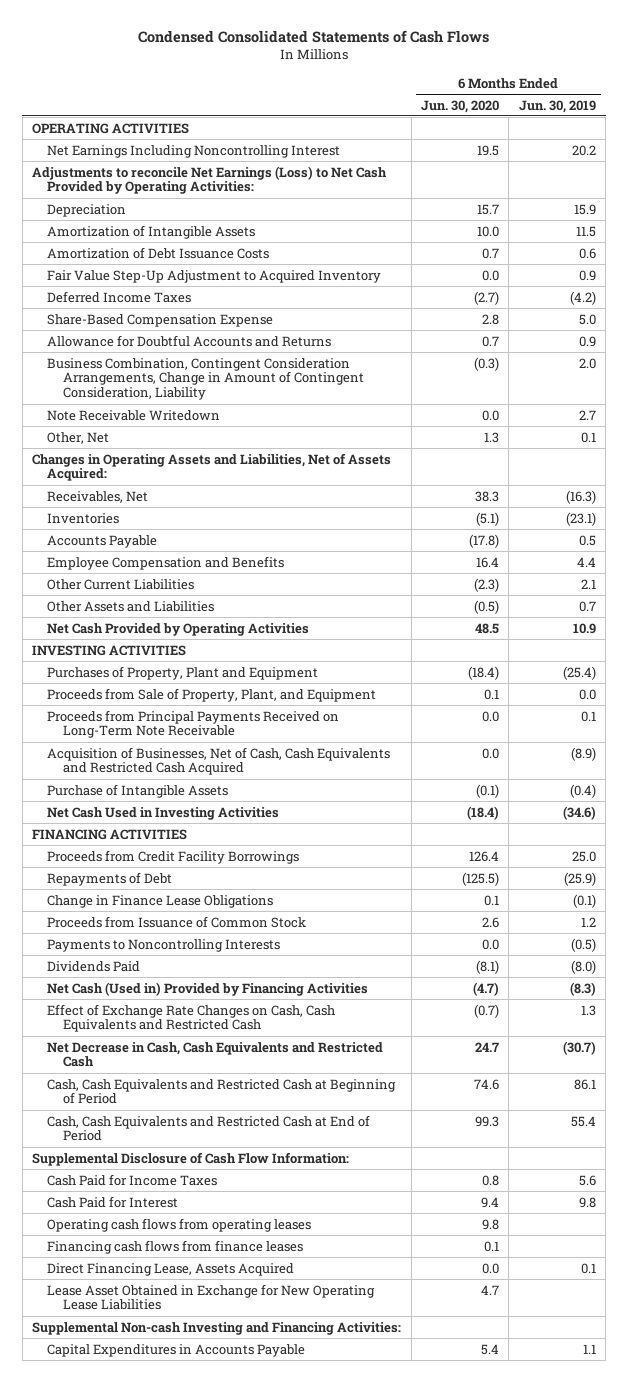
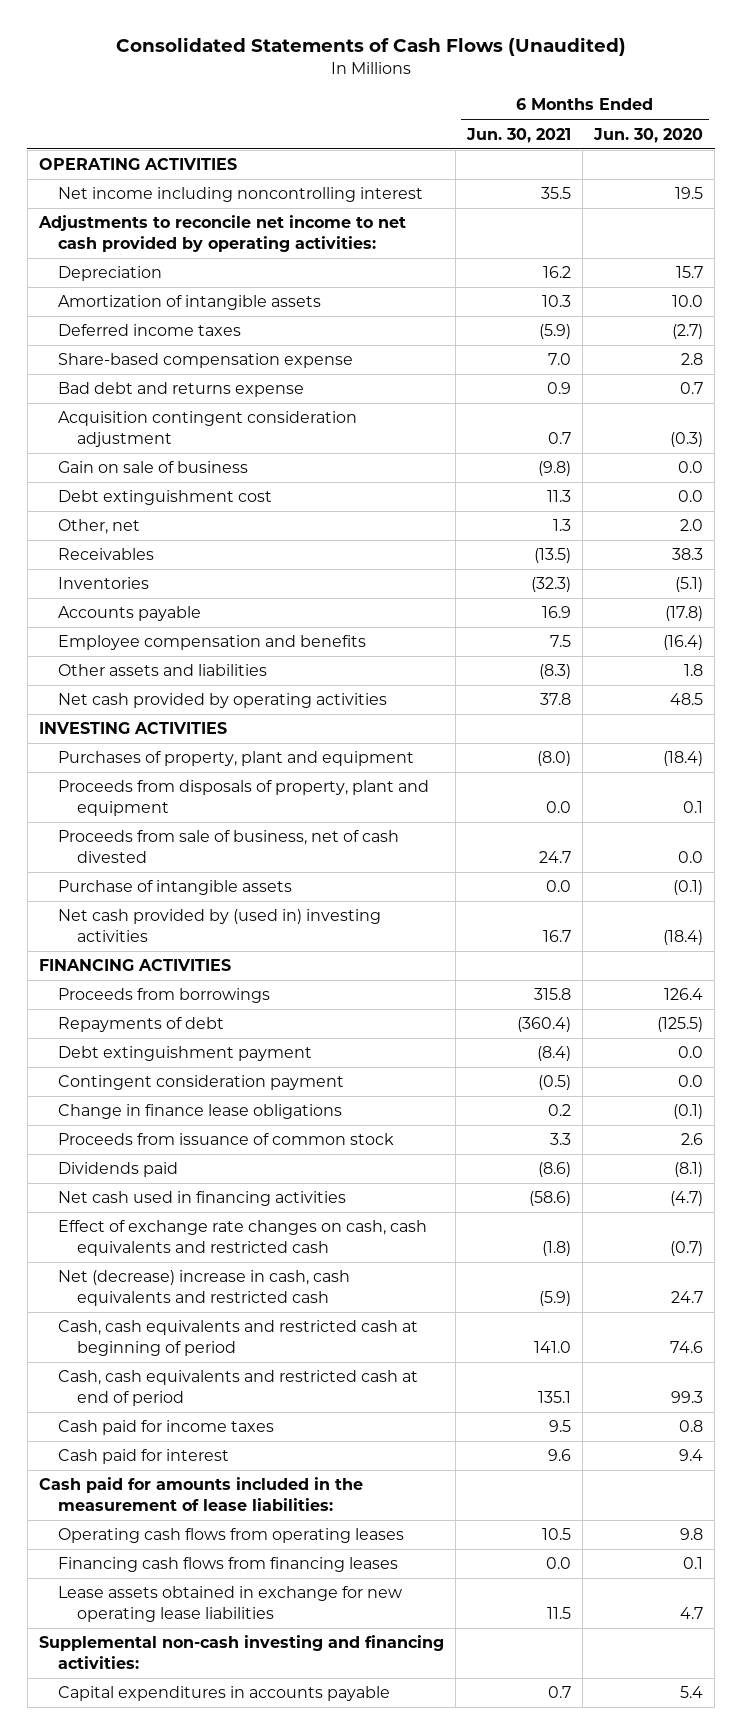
- Condensed Consolidated Statements of Cash Flows
+ Consolidated Statements of Cash Flows (Unaudited)
- | 6 Months Ended Jun. 30, 2020 | 6 Months Ended Jun. 30, 2019
+ | 6 Months Ended Jun. 30, 2021 | 6 Months Ended Jun. 30, 2020
- Net Earnings Including Noncontrolling Interest | 19.5 | 20.2
- Adjustments to reconcile Net Earnings (Loss) to Net Cash Provided by Operating Activities:
+ Net income including noncontrolling interest | 35.5 | 19.5
+ Adjustments to reconcile net income to net cash provided by operating activities:
- Amortization of Intangible Assets | 10.0 | 11.5
- Amortization of Debt Issuance Costs | 0.7 | 0.6
- Fair Value Step-Up Adjustment to Acquired Inventory | 0.0 | 0.9
- Deferred Income Taxes | (2.7) | (4.2)
- Share-Based Compensation Expense | 2.8 | 5.0
- Allowance for Doubtful Accounts and Returns | 0.7 | 0.9
- Business Combination, Contingent Consideration Arrangements, Change in Amount of Contingent Consideration, Liability | (0.3) | 2.0
- Note Receivable Writedown | 0.0 | 2.7
- Other, Net | 1.3 | 0.1
- Changes in Operating Assets and Liabilities, Net of Assets Acquired:
- Receivables, Net | 38.3 | (16.3)
+ Amortization of intangible assets | 10.3 | 10.0
+ Deferred income taxes | (5.9) | (2.7)
+ Share-based compensation expense | 7.0 | 2.8
+ Bad debt and returns expense | 0.9 | 0.7
+ Acquisition contingent consideration adjustment | 0.7 | (0.3)
+ Gain on sale of business | (9.8) | 0.0
+ Debt extinguishment cost | 11.3 | 0.0
+ Other, net | 1.3 | 2.0
+ Receivables | (13.5) | 38.3
- Accounts Payable | (17.8) | 0.5
- Employee Compensation and Benefits | 16.4 | 4.4
- Other Current Liabilities | (2.3) | 2.1
- Other Assets and Liabilities | (0.5) | 0.7
- Net Cash Provided by Operating Activities | 48.5 | 10.9
+ Accounts payable | 16.9 | (17.8)
+ Employee compensation and benefits | 7.5 | (16.4)
+ Other assets and liabilities | (8.3) | 1.8
+ Net cash provided by operating activities | 37.8 | 48.5
- Purchases of Property, Plant and Equipment | (18.4) | (25.4)
- Proceeds from Sale of Property, Plant, and Equipment | 0.1 | 0.0
- Proceeds from Principal Payments Received on Long-Term Note Receivable | 0.0 | 0.1
- Acquisition of Businesses, Net of Cash, Cash Equivalents and Restricted Cash Acquired | 0.0 | (8.9)
- Purchase of Intangible Assets | (0.1) | (0.4)
- Net Cash Used in Investing Activities | (18.4) | (34.6)
+ Purchases of property, plant and equipment | (8.0) | (18.4)
+ Proceeds from disposals of property, plant and equipment | 0.0 | 0.1
+ Proceeds from sale of business, net of cash divested | 24.7 | 0.0
+ Purchase of intangible assets | 0.0 | (0.1)
+ Net cash provided by (used in) investing activities | 16.7 | (18.4)
- Proceeds from Credit Facility Borrowings | 126.4 | 25.0
- Repayments of Debt | (125.5) | (25.9)
- Change in Finance Lease Obligations | 0.1 | (0.1)
- Proceeds from Issuance of Common Stock | 2.6 | 1.2
- Payments to Noncontrolling Interests | 0.0 | (0.5)
- Dividends Paid | (8.1) | (8.0)
- Net Cash (Used in) Provided by Financing Activities | (4.7) | (8.3)
- Effect of Exchange Rate Changes on Cash, Cash Equivalents and Restricted Cash | (0.7) | 1.3
- Net Decrease in Cash, Cash Equivalents and Restricted Cash | 24.7 | (30.7)
- Cash, Cash Equivalents and Restricted Cash at Beginning of Period | 74.6 | 86.1
- Cash, Cash Equivalents and Restricted Cash at End of Period | 99.3 | 55.4
- Supplemental Disclosure of Cash Flow Information:
- Cash Paid for Income Taxes | 0.8 | 5.6
- Cash Paid for Interest | 9.4 | 9.8
+ Proceeds from borrowings | 315.8 | 126.4
+ Repayments of debt | (360.4) | (125.5)
+ Debt extinguishment payment | (8.4) | 0.0
+ Contingent consideration payment | (0.5) | 0.0
+ Change in finance lease obligations | 0.2 | (0.1)
+ Proceeds from issuance of common stock | 3.3 | 2.6
+ Dividends paid | (8.6) | (8.1)
+ Net cash used in financing activities | (58.6) | (4.7)
+ Effect of exchange rate changes on cash, cash equivalents and restricted cash | (1.8) | (0.7)
+ Net (decrease) increase in cash, cash equivalents and restricted cash | (5.9) | 24.7
+ Cash, cash equivalents and restricted cash at beginning of period | 141.0 | 74.6
+ Cash, cash equivalents and restricted cash at end of period | 135.1 | 99.3
+ Cash paid for income taxes | 9.5 | 0.8
+ Cash paid for interest | 9.6 | 9.4
+ Cash paid for amounts included in the measurement of lease liabilities:
- Financing cash flows from finance leases | 0.1 |
- Direct Financing Lease, Assets Acquired | 0.0 | 0.1
- Lease Asset Obtained in Exchange for New Operating Lease Liabilities | 4.7 |
- Supplemental Non-cash Investing and Financing Activities:
- Capital Expenditures in Accounts Payable | 5.4 | 1.1
+ Financing cash flows from financing leases | 0.0 | 0.1
+ Lease assets obtained in exchange for new operating lease liabilities | 11.5 | 4.7
+ Supplemental non-cash investing and financing activities:
+ Capital expenditures in accounts payable | 0.7 | 5.4

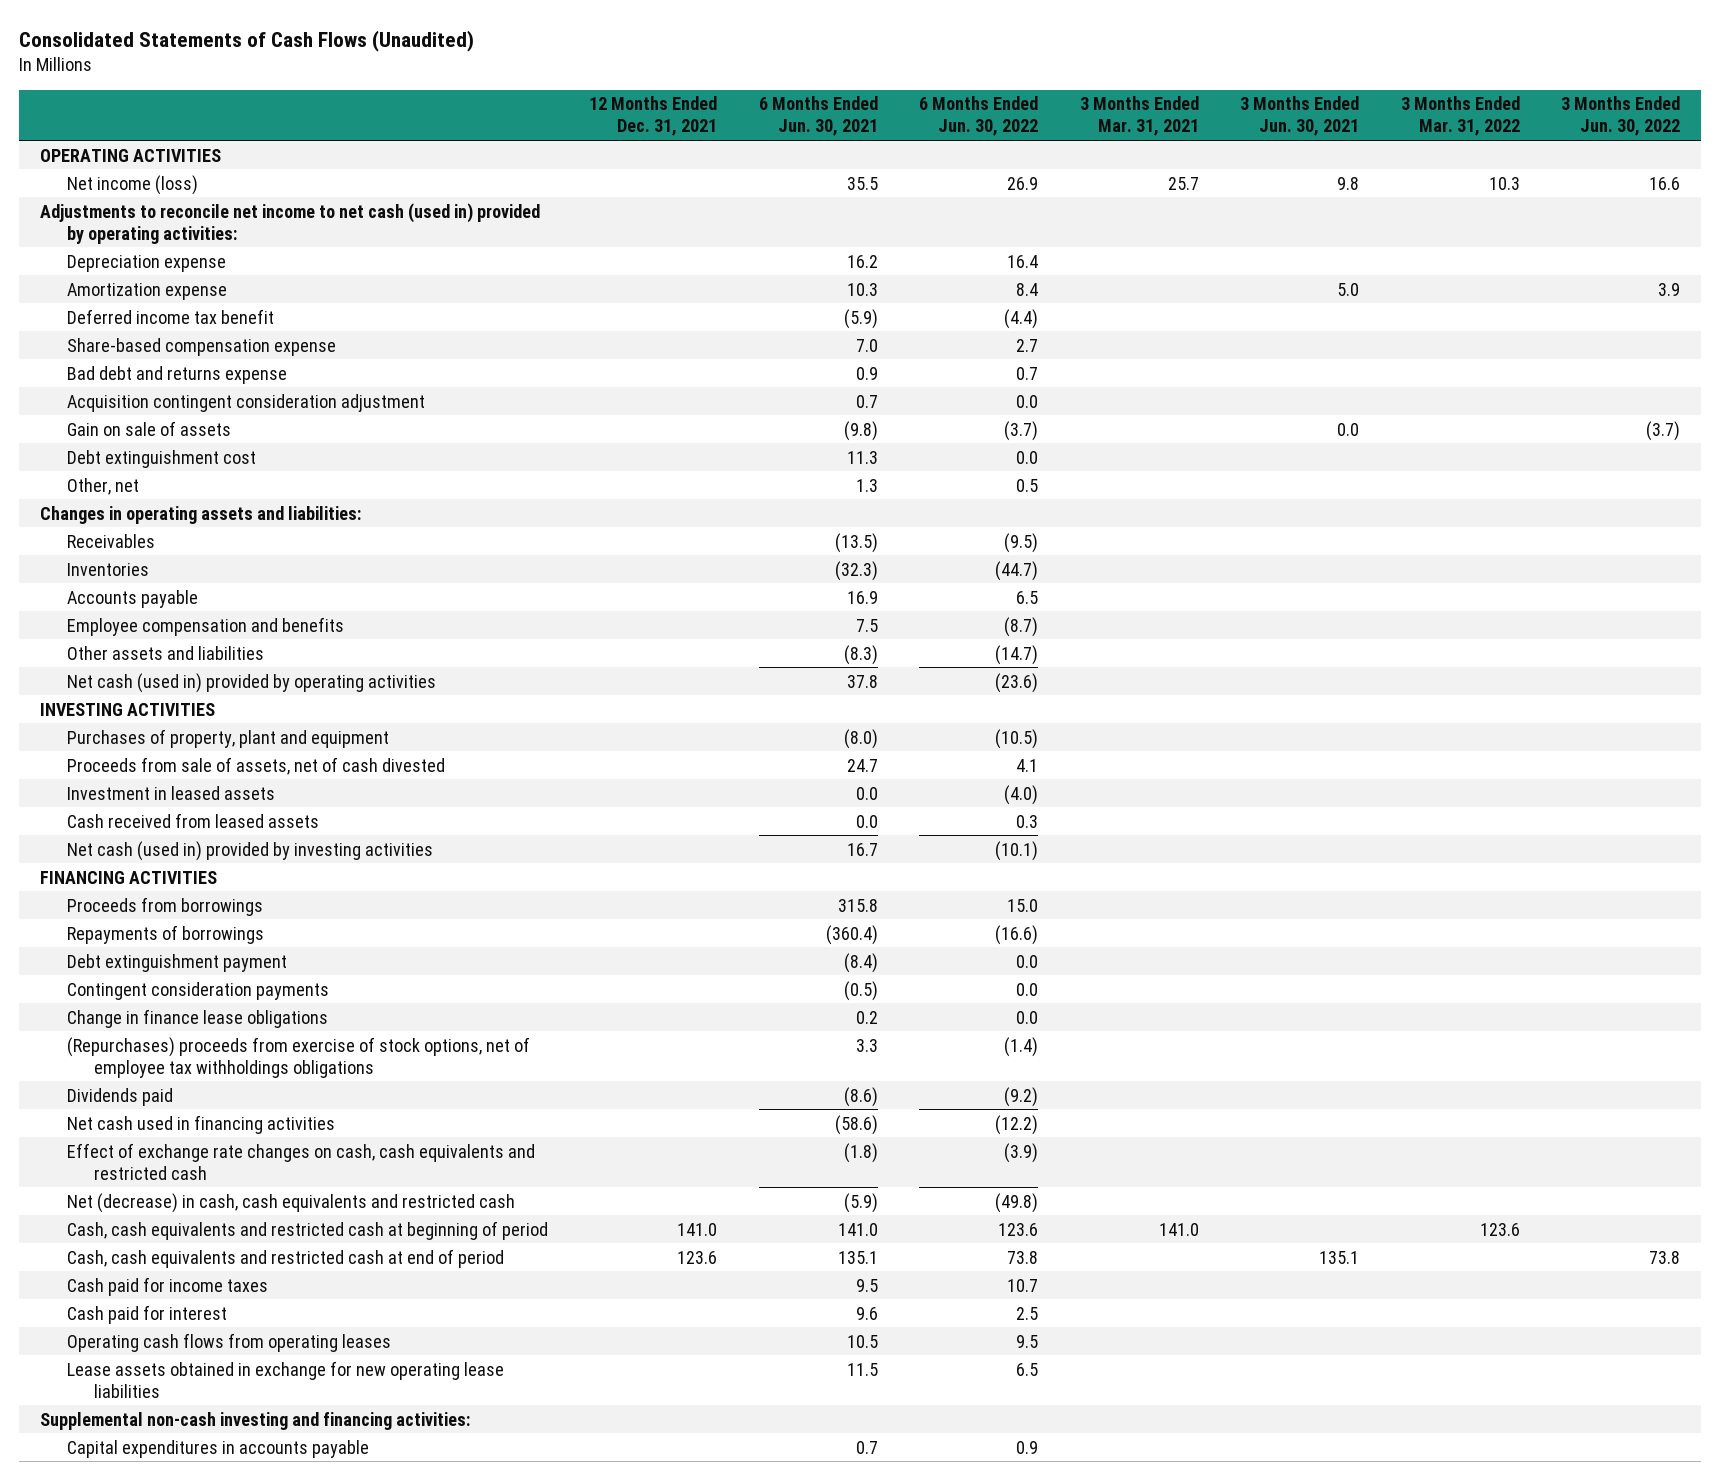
- | 6 Months Ended Jun. 30, 2021 | 6 Months Ended Jun. 30, 2020
+ | 12 Months Ended Dec. 31, 2021 | 6 Months Ended Jun. 30, 2021 | 6 Months Ended Jun. 30, 2022 | 3 Months Ended Mar. 31, 2021 | 3 Months Ended Jun. 30, 2021 | 3 Months Ended Mar. 31, 2022 | 3 Months Ended Jun. 30, 2022
- Net income including noncontrolling interest | 35.5 | 19.5
- Adjustments to reconcile net income to net cash provided by operating activities:
- Depreciation | 16.2 | 15.7
- Amortization of intangible assets | 10.3 | 10.0
- Deferred income taxes | (5.9) | (2.7)
+ Net income (loss) | | 35.5 | 26.9 | 25.7 | 9.8 | 10.3 | 16.6
+ Adjustments to reconcile net income to net cash (used in) provided by operating activities:
+ Depreciation expense | | 16.2 | 16.4 | | | |
+ Amortization expense | | 10.3 | 8.4 | | 5.0 | | 3.9
+ Deferred income tax benefit | | (5.9) | (4.4) | | | |
- Gain on sale of business | (9.8) | 0.0
+ Gain on sale of assets | | (9.8) | (3.7) | | 0.0 | | (3.7)
+ Changes in operating assets and liabilities:
- Net cash provided by operating activities | 37.8 | 48.5
+ Net cash (used in) provided by operating activities | | 37.8 | (23.6) | | | |
- Proceeds from disposals of property, plant and equipment | 0.0 | 0.1
- Proceeds from sale of business, net of cash divested | 24.7 | 0.0
- Purchase of intangible assets | 0.0 | (0.1)
- Net cash provided by (used in) investing activities | 16.7 | (18.4)
+ Proceeds from sale of assets, net of cash divested | | 24.7 | 4.1 | | | |
+ Investment in leased assets | | 0.0 | (4.0) | | | |
+ Cash received from leased assets | | 0.0 | 0.3 | | | |
+ Net cash (used in) provided by investing activities | | 16.7 | (10.1) | | | |
- Repayments of debt | (360.4) | (125.5)
+ Repayments of borrowings | | (360.4) | (16.6) | | | |
- Contingent consideration payment | (0.5) | 0.0
+ Contingent consideration payments | | (0.5) | 0.0 | | | |
- Proceeds from issuance of common stock | 3.3 | 2.6
+ (Repurchases) proceeds from exercise of stock options, net of employee tax withholdings obligations | | 3.3 | (1.4) | | | |
- Net (decrease) increase in cash, cash equivalents and restricted cash | (5.9) | 24.7
+ Net (decrease) in cash, cash equivalents and restricted cash | | (5.9) | (49.8) | | | |
- Cash paid for amounts included in the measurement of lease liabilities:
- Financing cash flows from financing leases | 0.0 | 0.1

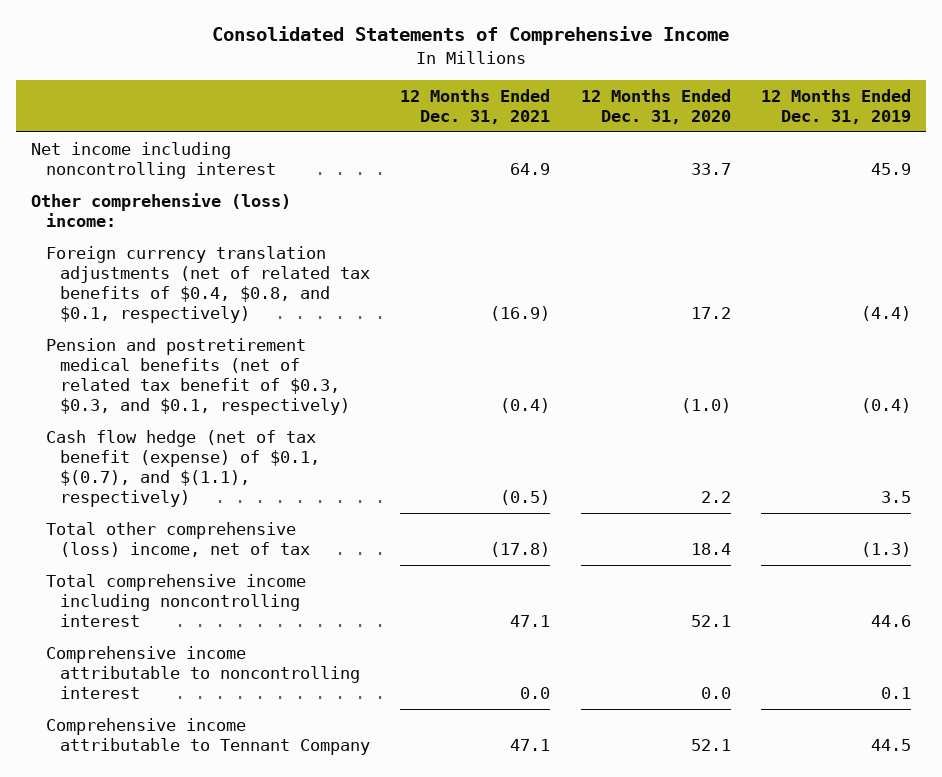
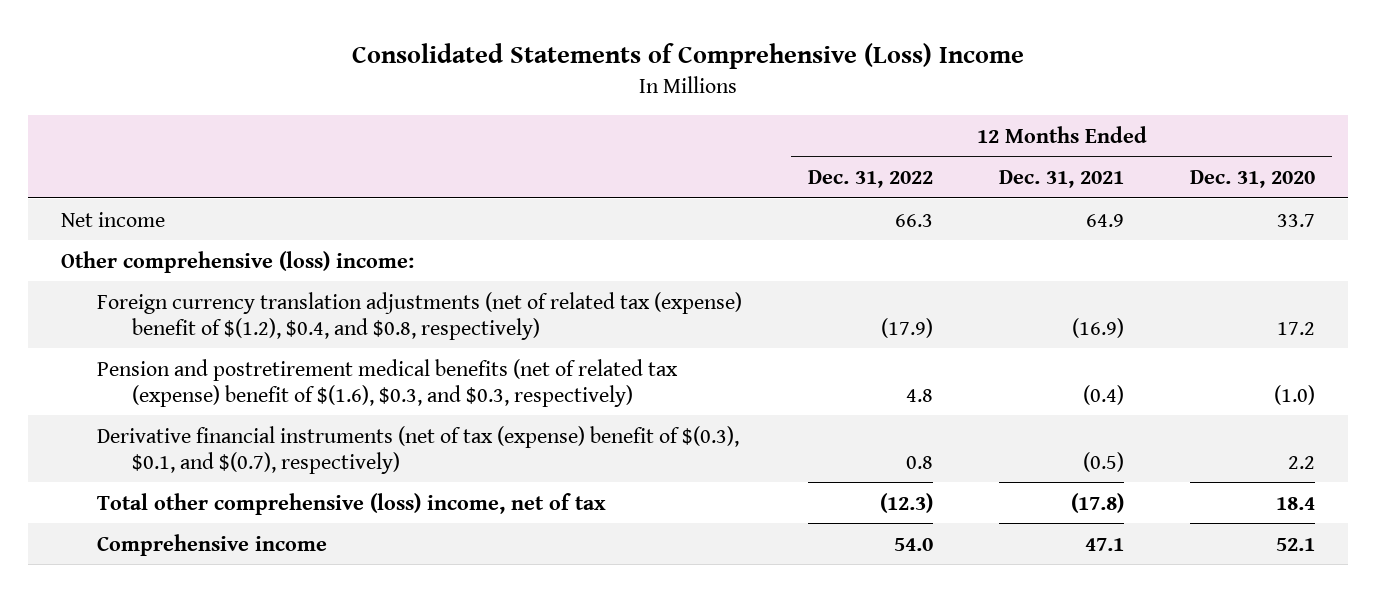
- Consolidated Statements of Comprehensive Income
+ Consolidated Statements of Comprehensive (Loss) Income
- | 12 Months Ended Dec. 31, 2021 | 12 Months Ended Dec. 31, 2020 | 12 Months Ended Dec. 31, 2019
+ | 12 Months Ended Dec. 31, 2022 | 12 Months Ended Dec. 31, 2021 | 12 Months Ended Dec. 31, 2020
- Net income including noncontrolling interest | 64.9 | 33.7 | 45.9
+ Net income | 66.3 | 64.9 | 33.7
- Foreign currency translation adjustments (net of related tax benefits of $0.4, $0.8, and $0.1, respectively) | (16.9) | 17.2 | (4.4)
- Pension and postretirement medical benefits (net of related tax benefit of $0.3, $0.3, and $0.1, respectively) | (0.4) | (1.0) | (0.4)
- Cash flow hedge (net of tax benefit (expense) of $0.1, $(0.7), and $(1.1), respectively) | (0.5) | 2.2 | 3.5
+ Foreign currency translation adjustments (net of related tax (expense) benefit of $(1.2), $0.4, and $0.8, respectively) | (17.9) | (16.9) | 17.2
+ Pension and postretirement medical benefits (net of related tax (expense) benefit of $(1.6), $0.3, and $0.3, respectively) | 4.8 | (0.4) | (1.0)
+ Derivative financial instruments (net of tax (expense) benefit of $(0.3), $0.1, and $(0.7), respectively) | 0.8 | (0.5) | 2.2
- Total comprehensive income including noncontrolling interest | 47.1 | 52.1 | 44.6
- Comprehensive income attributable to noncontrolling interest | 0.0 | 0.0 | 0.1
- Comprehensive income attributable to Tennant Company | 47.1 | 52.1 | 44.5
+ Comprehensive income | 54.0 | 47.1 | 52.1

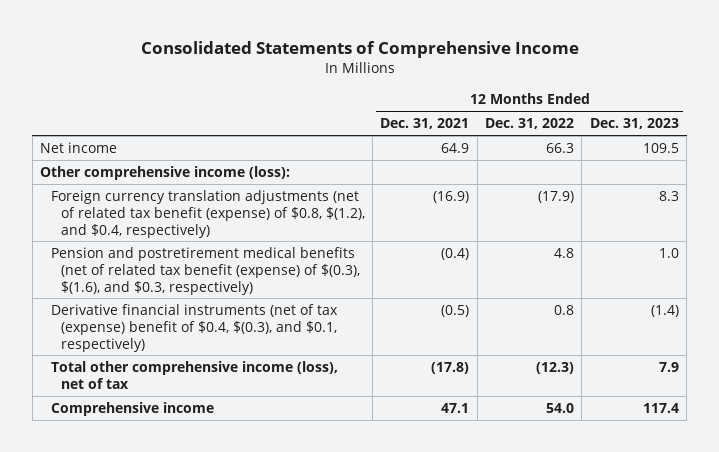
- Consolidated Statements of Comprehensive (Loss) Income
+ Consolidated Statements of Comprehensive Income
- | 12 Months Ended Dec. 31, 2022 | 12 Months Ended Dec. 31, 2021 | 12 Months Ended Dec. 31, 2020
+ | 12 Months Ended Dec. 31, 2021 | 12 Months Ended Dec. 31, 2022 | 12 Months Ended Dec. 31, 2023
- Other comprehensive (loss) income:
- Foreign currency translation adjustments (net of related tax (expense) benefit of $(1.2), $0.4, and $0.8, respectively) | (17.9) | (16.9) | 17.2
- Pension and postretirement medical benefits (net of related tax (expense) benefit of $(1.6), $0.3, and $0.3, respectively) | 4.8 | (0.4) | (1.0)
- Derivative financial instruments (net of tax (expense) benefit of $(0.3), $0.1, and $(0.7), respectively) | 0.8 | (0.5) | 2.2
- Total other comprehensive (loss) income, net of tax | (12.3) | (17.8) | 18.4
+ Other comprehensive income (loss):
+ Foreign currency translation adjustments (net of related tax benefit (expense) of $0.8, $(1.2), and $0.4, respectively) | (16.9) | (17.9) | 8.3
+ Pension and postretirement medical benefits (net of related tax benefit (expense) of $(0.3), $(1.6), and $0.3, respectively) | (0.4) | 4.8 | 1.0
+ Derivative financial instruments (net of tax (expense) benefit of $0.4, $(0.3), and $0.1, respectively) | (0.5) | 0.8 | (1.4)
+ Total other comprehensive income (loss), net of tax | (17.8) | (12.3) | 7.9

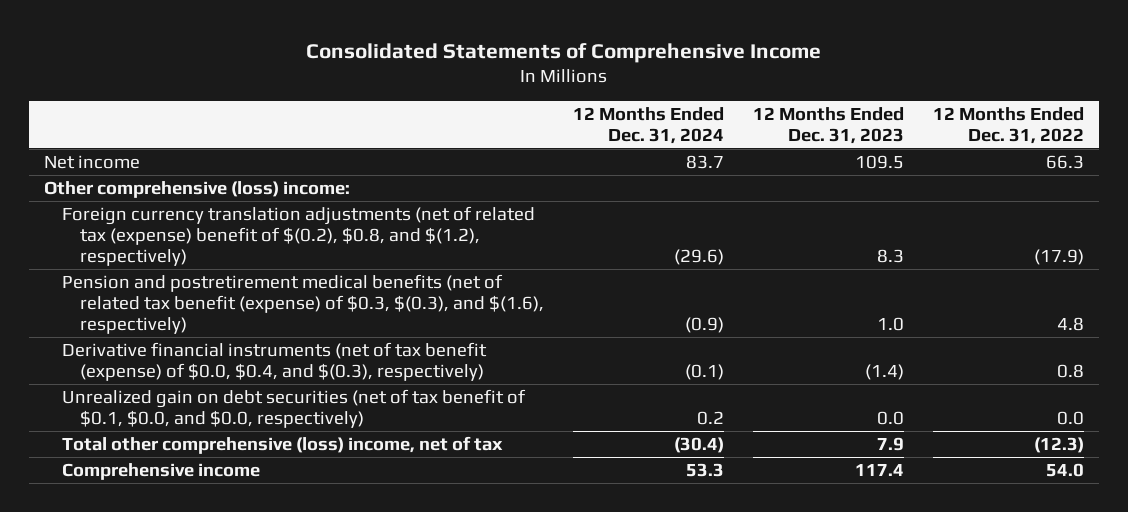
- | 12 Months Ended Dec. 31, 2021 | 12 Months Ended Dec. 31, 2022 | 12 Months Ended Dec. 31, 2023
+ | 12 Months Ended Dec. 31, 2024 | 12 Months Ended Dec. 31, 2023 | 12 Months Ended Dec. 31, 2022
- Other comprehensive income (loss):
- Foreign currency translation adjustments (net of related tax benefit (expense) of $0.8, $(1.2), and $0.4, respectively) | (16.9) | (17.9) | 8.3
- Pension and postretirement medical benefits (net of related tax benefit (expense) of $(0.3), $(1.6), and $0.3, respectively) | (0.4) | 4.8 | 1.0
- Derivative financial instruments (net of tax (expense) benefit of $0.4, $(0.3), and $0.1, respectively) | (0.5) | 0.8 | (1.4)
- Total other comprehensive income (loss), net of tax | (17.8) | (12.3) | 7.9
+ Other comprehensive (loss) income:
+ Foreign currency translation adjustments (net of related tax (expense) benefit of $(0.2), $0.8, and $(1.2), respectively) | (29.6) | 8.3 | (17.9)
+ Pension and postretirement medical benefits (net of related tax benefit (expense) of $0.3, $(0.3), and $(1.6), respectively) | (0.9) | 1.0 | 4.8
+ Derivative financial instruments (net of tax benefit (expense) of $0.0, $0.4, and $(0.3), respectively) | (0.1) | (1.4) | 0.8
+ Unrealized gain on debt securities (net of tax benefit of $0.1, $0.0, and $0.0, respectively) | 0.2 | 0.0 | 0.0
+ Total other comprehensive (loss) income, net of tax | (30.4) | 7.9 | (12.3)

